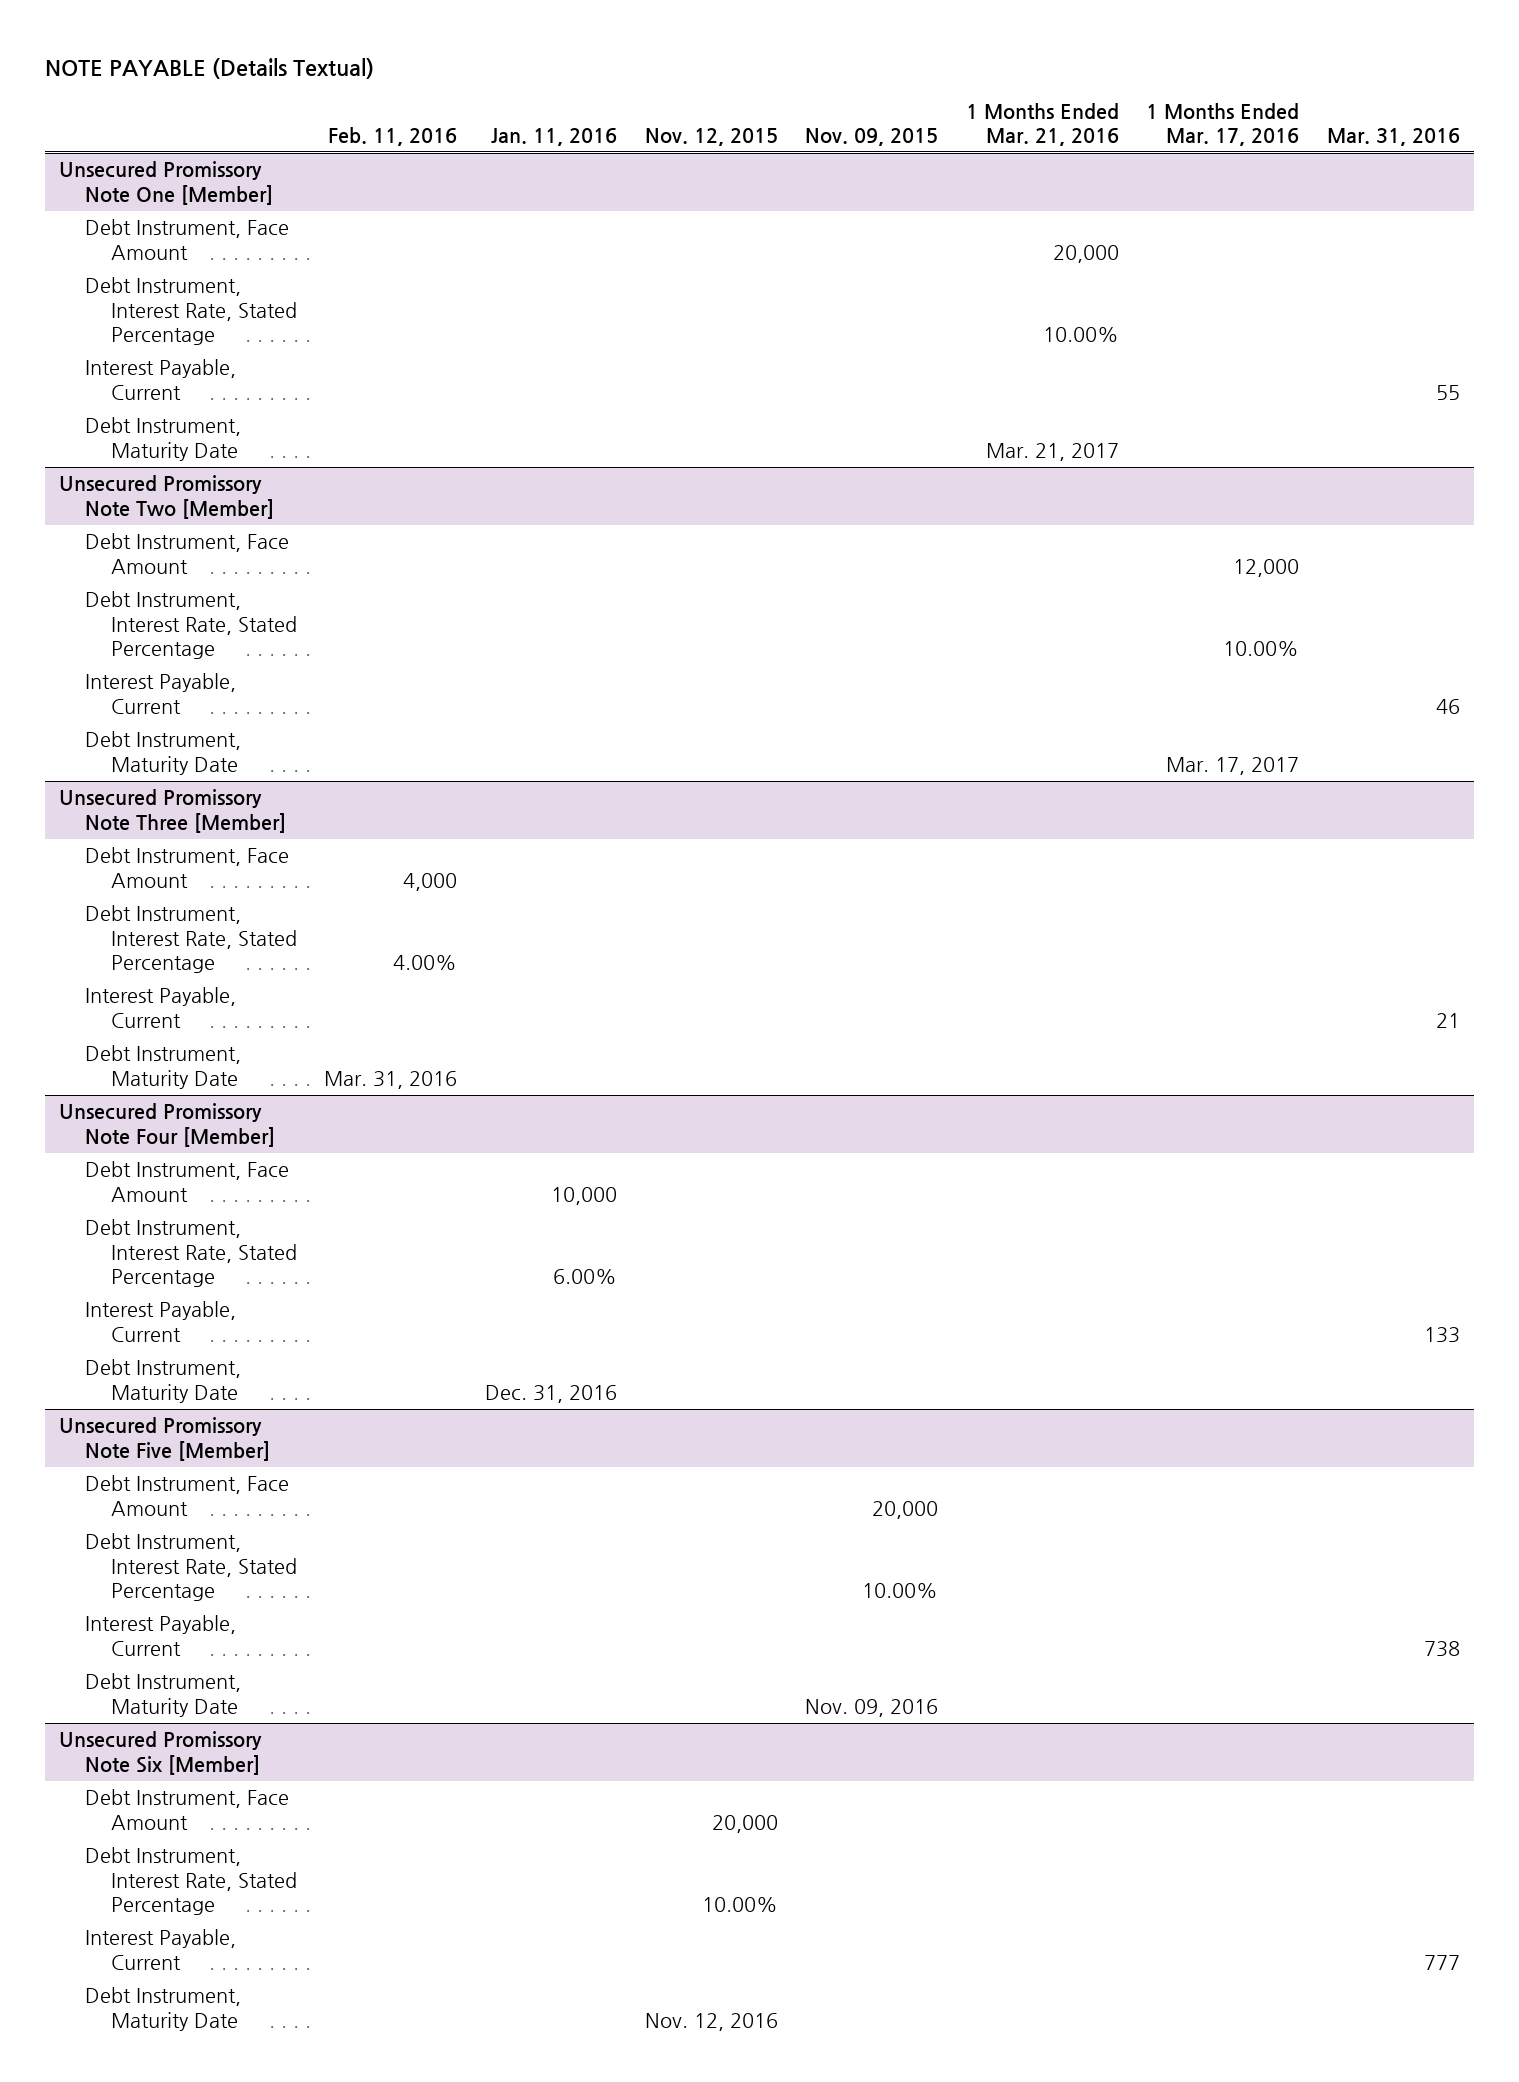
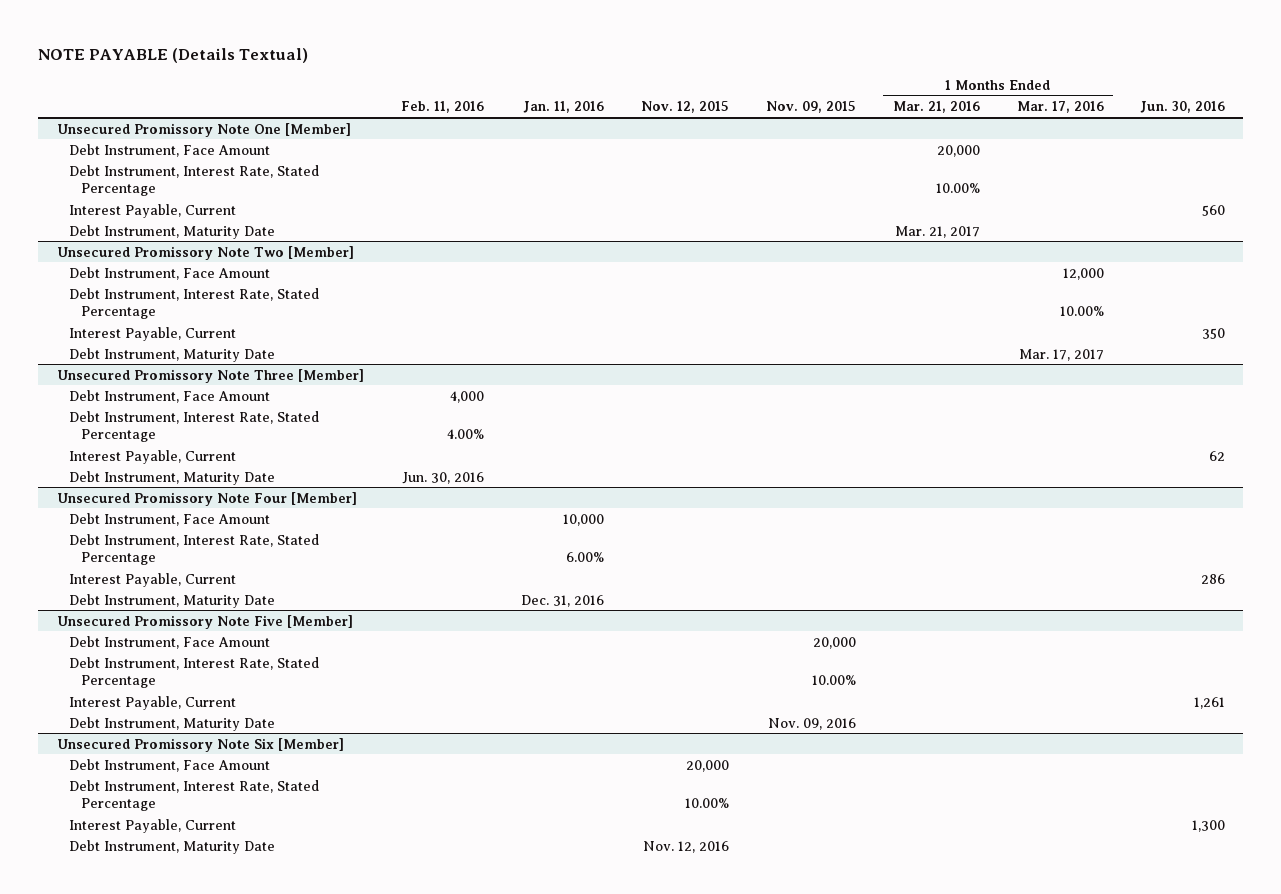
- | Feb. 11, 2016 | Jan. 11, 2016 | Nov. 12, 2015 | Nov. 09, 2015 | 1 Months Ended Mar. 21, 2016 | 1 Months Ended Mar. 17, 2016 | Mar. 31, 2016
+ | Feb. 11, 2016 | Jan. 11, 2016 | Nov. 12, 2015 | Nov. 09, 2015 | 1 Months Ended Mar. 21, 2016 | 1 Months Ended Mar. 17, 2016 | Jun. 30, 2016
@ Unsecured Promissory Note Three [Member]
- Debt Instrument, Maturity Date | Mar. 31, 2016 | | | | | |
+ Debt Instrument, Maturity Date | Jun. 30, 2016 | | | | | |

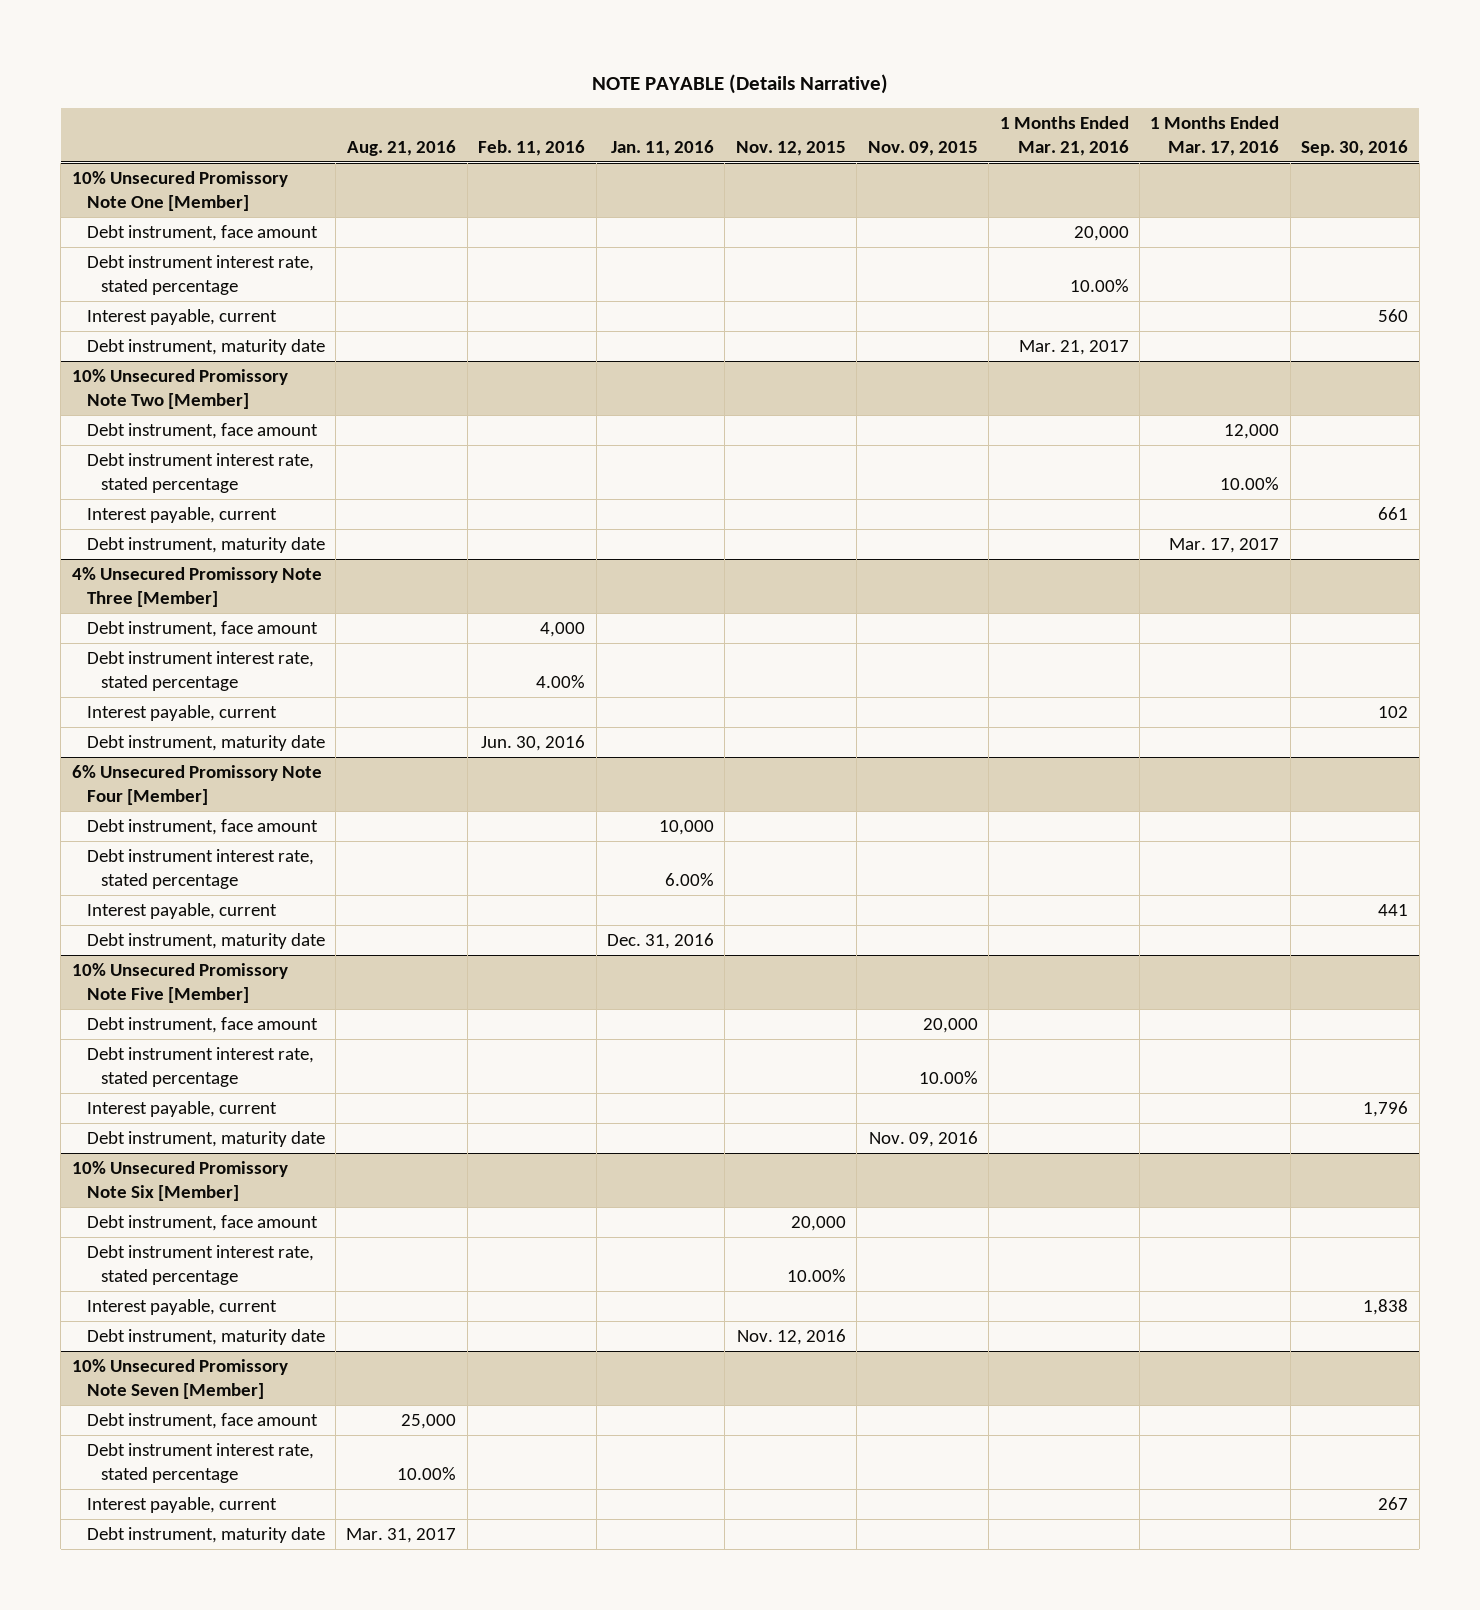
- NOTE PAYABLE (Details Textual)
+ NOTE PAYABLE (Details Narrative)
- | Feb. 11, 2016 | Jan. 11, 2016 | Nov. 12, 2015 | Nov. 09, 2015 | 1 Months Ended Mar. 21, 2016 | 1 Months Ended Mar. 17, 2016 | Jun. 30, 2016
+ | Aug. 21, 2016 | Feb. 11, 2016 | Jan. 11, 2016 | Nov. 12, 2015 | Nov. 09, 2015 | 1 Months Ended Mar. 21, 2016 | 1 Months Ended Mar. 17, 2016 | Sep. 30, 2016
- Unsecured Promissory Note One [Member]
- Debt Instrument, Face Amount | | | | | 20,000 | |
- Debt Instrument, Interest Rate, Stated Percentage | | | | | 10.00% | |
- Interest Payable, Current | | | | | | | 560
- Debt Instrument, Maturity Date | | | | | Mar. 21, 2017 | |
- Unsecured Promissory Note Two [Member]
- Debt Instrument, Face Amount | | | | | | 12,000 |
- Debt Instrument, Interest Rate, Stated Percentage | | | | | | 10.00% |
- Interest Payable, Current | | | | | | | 350
- Debt Instrument, Maturity Date | | | | | | Mar. 17, 2017 |
- Unsecured Promissory Note Three [Member]
- Debt Instrument, Face Amount | 4,000 | | | | | |
- Debt Instrument, Interest Rate, Stated Percentage | 4.00% | | | | | |
- Interest Payable, Current | | | | | | | 62
- Debt Instrument, Maturity Date | Jun. 30, 2016 | | | | | |
- Unsecured Promissory Note Four [Member]
- Debt Instrument, Face Amount | | 10,000 | | | | |
- Debt Instrument, Interest Rate, Stated Percentage | | 6.00% | | | | |
- Interest Payable, Current | | | | | | | 286
- Debt Instrument, Maturity Date | | Dec. 31, 2016 | | | | |
- Unsecured Promissory Note Five [Member]
- Debt Instrument, Face Amount | | | | 20,000 | | |
- Debt Instrument, Interest Rate, Stated Percentage | | | | 10.00% | | |
- Interest Payable, Current | | | | | | | 1,261
- Debt Instrument, Maturity Date | | | | Nov. 09, 2016 | | |
- Unsecured Promissory Note Six [Member]
- Debt Instrument, Face Amount | | | 20,000 | | | |
- Debt Instrument, Interest Rate, Stated Percentage | | | 10.00% | | | |
- Interest Payable, Current | | | | | | | 1,300
- Debt Instrument, Maturity Date | | | Nov. 12, 2016 | | | |
+ 10% Unsecured Promissory Note One [Member]
+ Debt instrument, face amount | | | | | | 20,000 | |
+ Debt instrument interest rate, stated percentage | | | | | | 10.00% | |
+ Interest payable, current | | | | | | | | 560
+ Debt instrument, maturity date | | | | | | Mar. 21, 2017 | |
+ 10% Unsecured Promissory Note Two [Member]
+ Debt instrument, face amount | | | | | | | 12,000 |
+ Debt instrument interest rate, stated percentage | | | | | | | 10.00% |
+ Interest payable, current | | | | | | | | 661
+ Debt instrument, maturity date | | | | | | | Mar. 17, 2017 |
+ 4% Unsecured Promissory Note Three [Member]
+ Debt instrument, face amount | | 4,000 | | | | | |
+ Debt instrument interest rate, stated percentage | | 4.00% | | | | | |
+ Interest payable, current | | | | | | | | 102
+ Debt instrument, maturity date | | Jun. 30, 2016 | | | | | |
+ 6% Unsecured Promissory Note Four [Member]
+ Debt instrument, face amount | | | 10,000 | | | | |
+ Debt instrument interest rate, stated percentage | | | 6.00% | | | | |
+ Interest payable, current | | | | | | | | 441
+ Debt instrument, maturity date | | | Dec. 31, 2016 | | | | |
+ 10% Unsecured Promissory Note Five [Member]
+ Debt instrument, face amount | | | | | 20,000 | | |
+ Debt instrument interest rate, stated percentage | | | | | 10.00% | | |
+ Interest payable, current | | | | | | | | 1,796
+ Debt instrument, maturity date | | | | | Nov. 09, 2016 | | |
+ 10% Unsecured Promissory Note Six [Member]
+ Debt instrument, face amount | | | | 20,000 | | | |
+ Debt instrument interest rate, stated percentage | | | | 10.00% | | | |
+ Interest payable, current | | | | | | | | 1,838
+ Debt instrument, maturity date | | | | Nov. 12, 2016 | | | |
+ 10% Unsecured Promissory Note Seven [Member]
+ Debt instrument, face amount | 25,000 | | | | | | |
+ Debt instrument interest rate, stated percentage | 10.00% | | | | | | |
+ Interest payable, current | | | | | | | | 267
+ Debt instrument, maturity date | Mar. 31, 2017 | | | | | | |

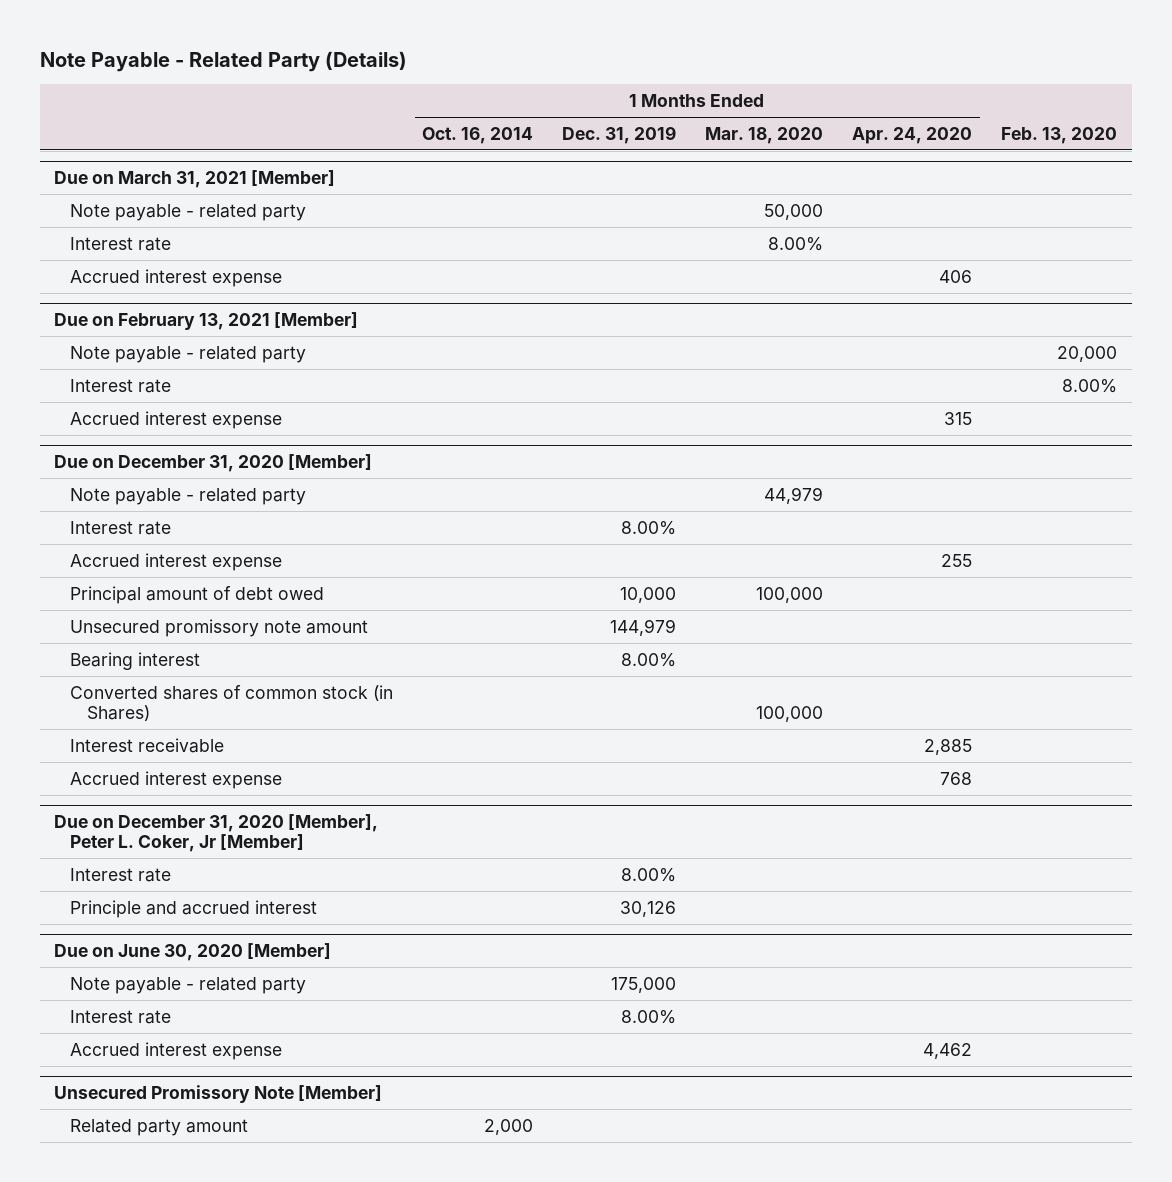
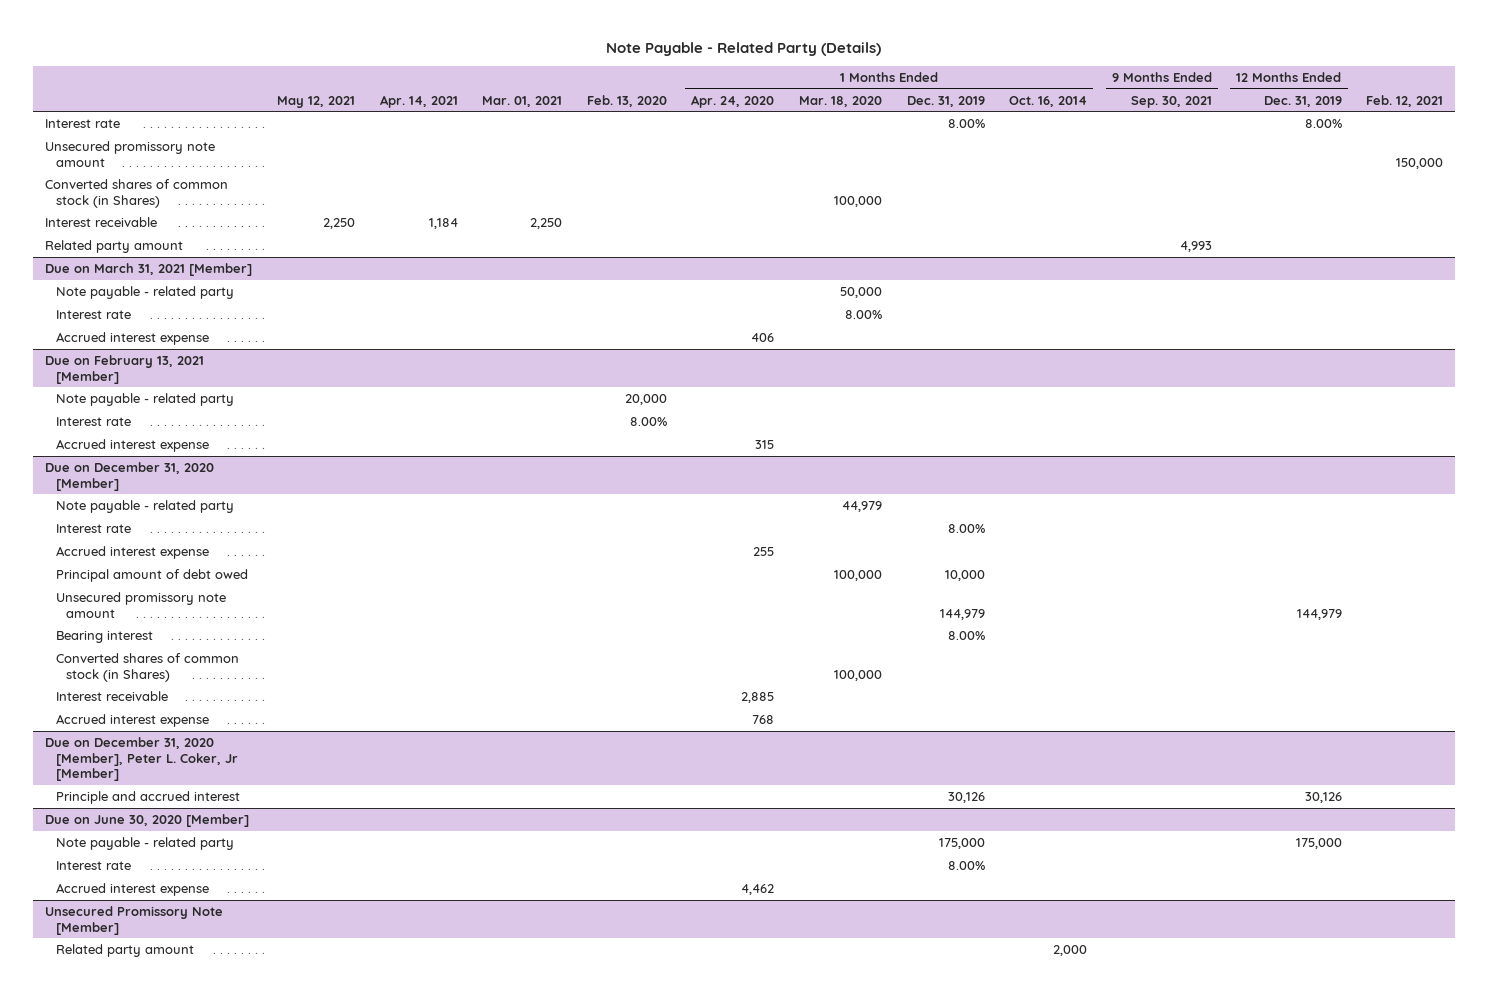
- | 1 Months Ended Oct. 16, 2014 | 1 Months Ended Dec. 31, 2019 | 1 Months Ended Mar. 18, 2020 | 1 Months Ended Apr. 24, 2020 | Feb. 13, 2020
+ | May 12, 2021 | Apr. 14, 2021 | Mar. 01, 2021 | Feb. 13, 2020 | 1 Months Ended Apr. 24, 2020 | 1 Months Ended Mar. 18, 2020 | 1 Months Ended Dec. 31, 2019 | 1 Months Ended Oct. 16, 2014 | 9 Months Ended Sep. 30, 2021 | 12 Months Ended Dec. 31, 2019 | Feb. 12, 2021
+ Interest rate | | | | | | | 8.00% | | | 8.00% |
+ Unsecured promissory note amount | | | | | | | | | | | 150,000
+ Converted shares of common stock (in Shares) | | | | | | 100,000 | | | | |
+ Interest receivable | 2,250 | 1,184 | 2,250 | | | | | | | |
+ Related party amount | | | | | | | | | 4,993 | |
@ Due on December 31, 2020 [Member], Peter L. Coker, Jr [Member]
- Interest rate | | 8.00% | | |

